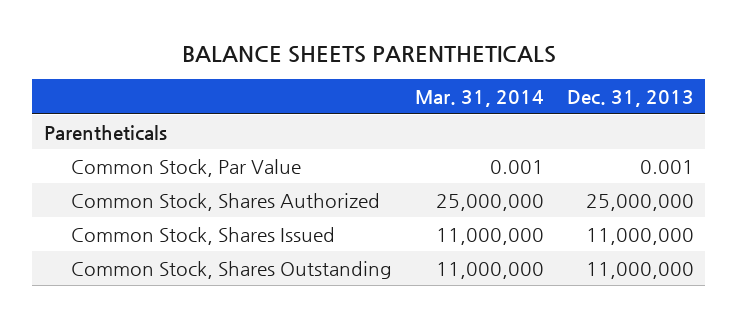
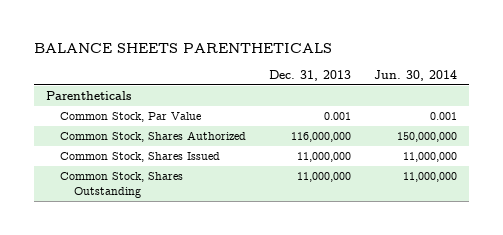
- | Mar. 31, 2014 | Dec. 31, 2013
+ | Dec. 31, 2013 | Jun. 30, 2014
- Common Stock, Shares Authorized | 25,000,000 | 25,000,000
+ Common Stock, Shares Authorized | 116,000,000 | 150,000,000

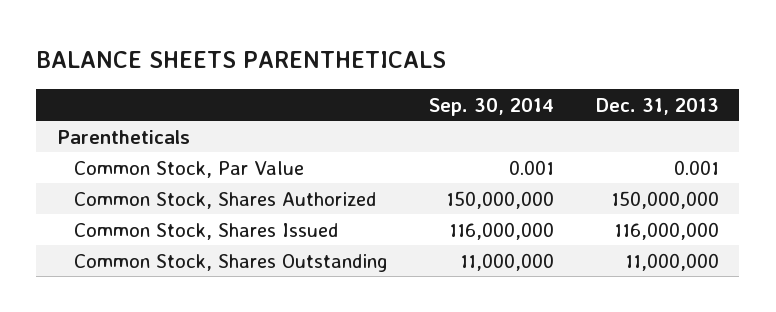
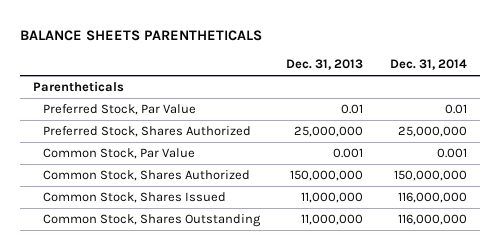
- | Sep. 30, 2014 | Dec. 31, 2013
+ | Dec. 31, 2013 | Dec. 31, 2014
+ Preferred Stock, Par Value | 0.01 | 0.01
+ Preferred Stock, Shares Authorized | 25,000,000 | 25,000,000
- Common Stock, Shares Issued | 116,000,000 | 116,000,000
+ Common Stock, Shares Issued | 11,000,000 | 116,000,000

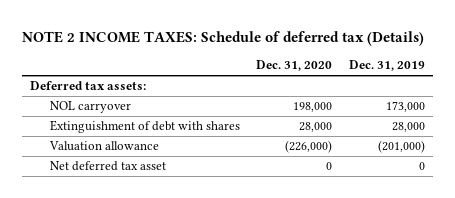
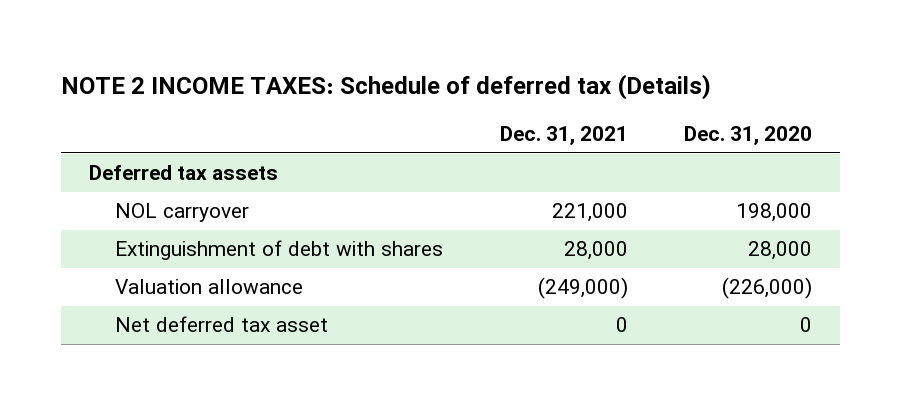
- | Dec. 31, 2020 | Dec. 31, 2019
+ | Dec. 31, 2021 | Dec. 31, 2020
- Deferred tax assets:
+ Deferred tax assets

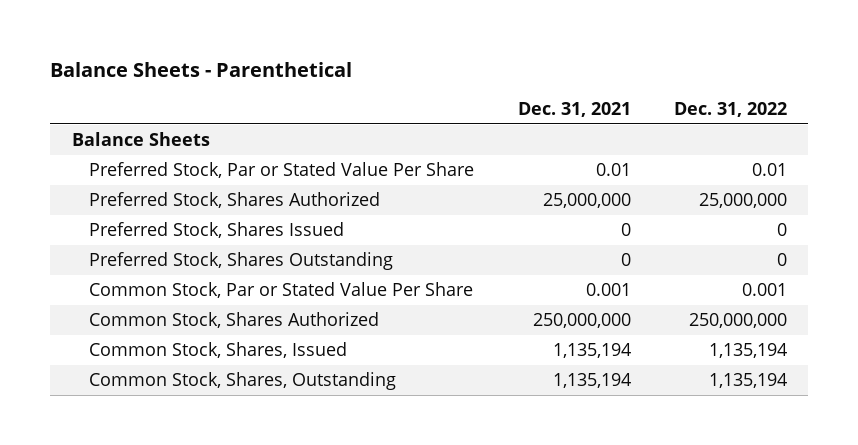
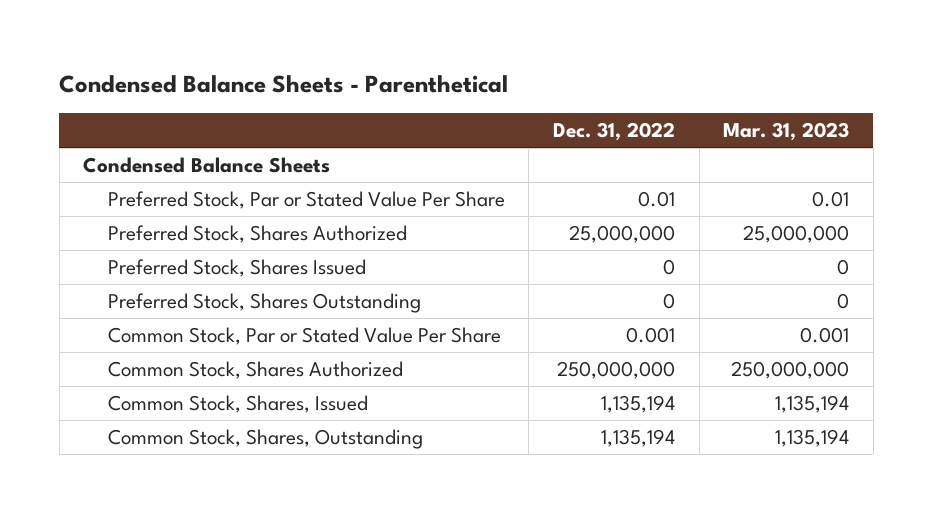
- Balance Sheets - Parenthetical
+ Condensed Balance Sheets - Parenthetical
- | Dec. 31, 2021 | Dec. 31, 2022
+ | Dec. 31, 2022 | Mar. 31, 2023
- Balance Sheets
+ Condensed Balance Sheets

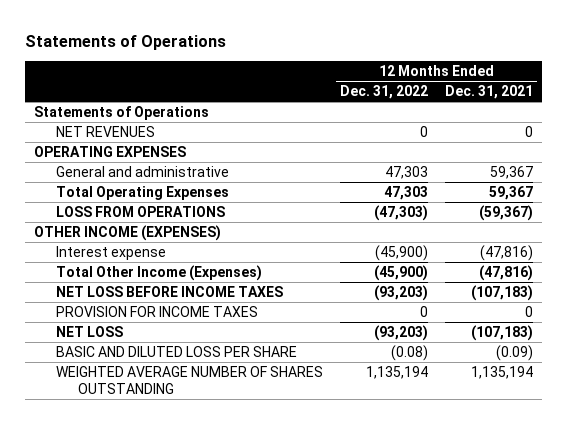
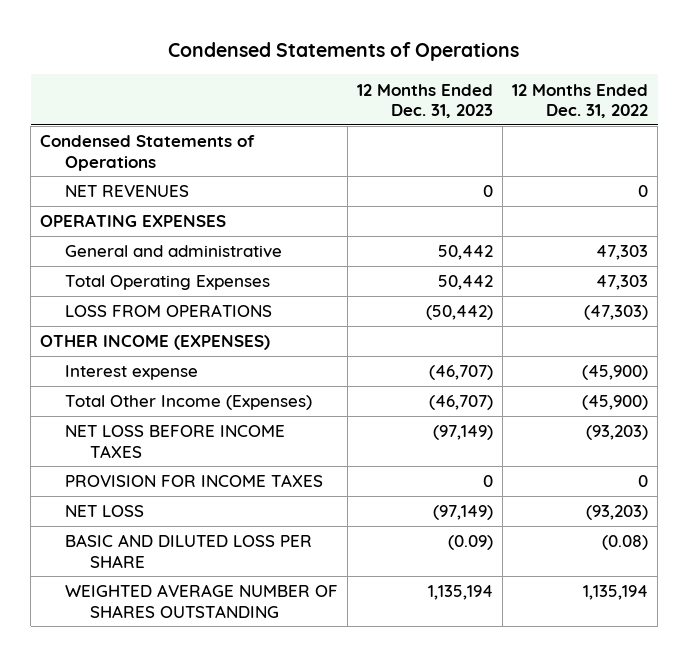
- Statements of Operations
+ Condensed Statements of Operations
- | 12 Months Ended Dec. 31, 2022 | 12 Months Ended Dec. 31, 2021
+ | 12 Months Ended Dec. 31, 2023 | 12 Months Ended Dec. 31, 2022
- Statements of Operations
+ Condensed Statements of Operations

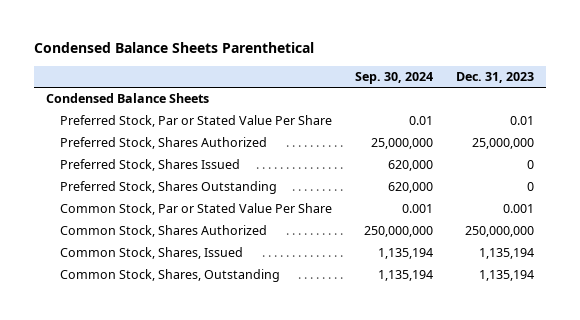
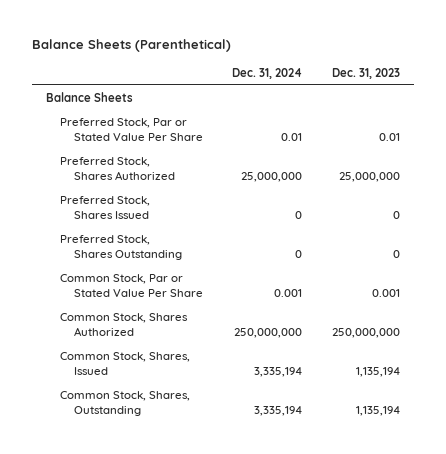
- Condensed Balance Sheets Parenthetical
+ Balance Sheets (Parenthetical)
- | Sep. 30, 2024 | Dec. 31, 2023
+ | Dec. 31, 2024 | Dec. 31, 2023
- Condensed Balance Sheets
+ Balance Sheets

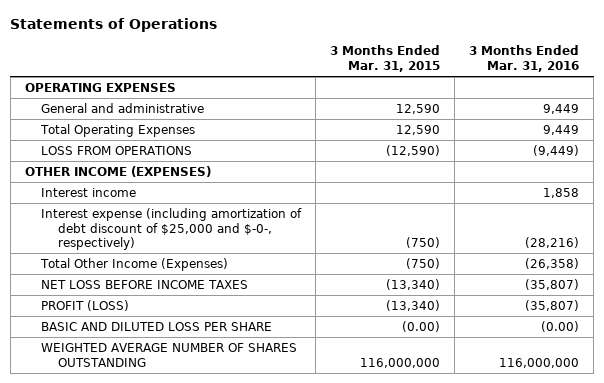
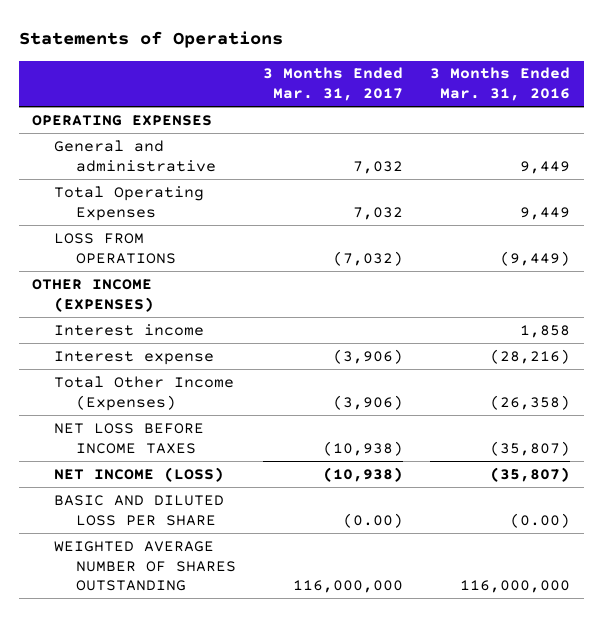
- | 3 Months Ended Mar. 31, 2015 | 3 Months Ended Mar. 31, 2016
+ | 3 Months Ended Mar. 31, 2017 | 3 Months Ended Mar. 31, 2016
- Interest expense (including amortization of debt discount of $25,000 and $-0-, respectively) | (750) | (28,216)
+ Interest expense | (3,906) | (28,216)
- PROFIT (LOSS) | (13,340) | (35,807)
+ NET INCOME (LOSS) | (10,938) | (35,807)

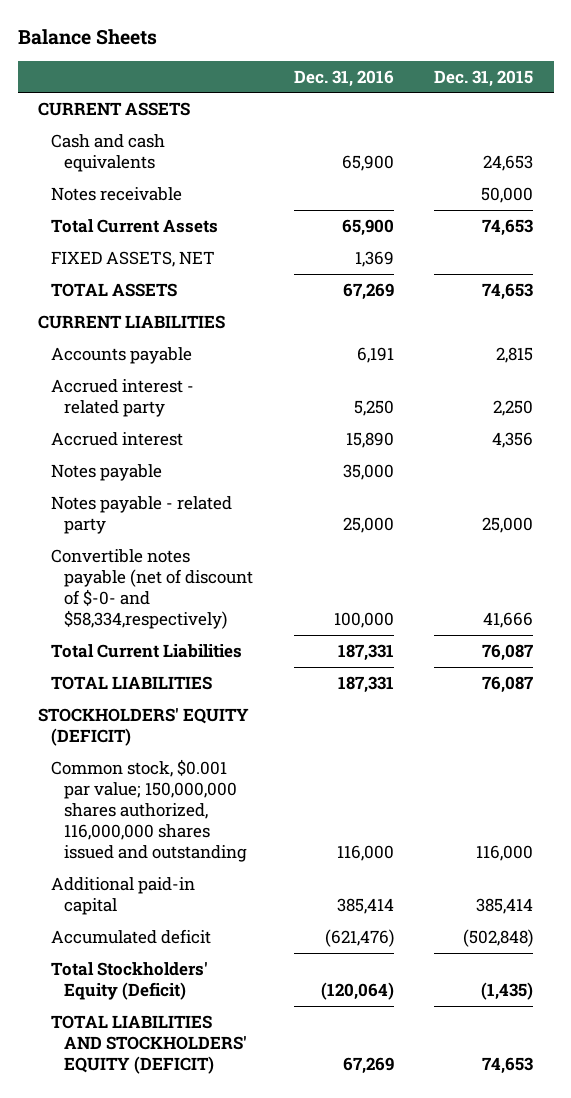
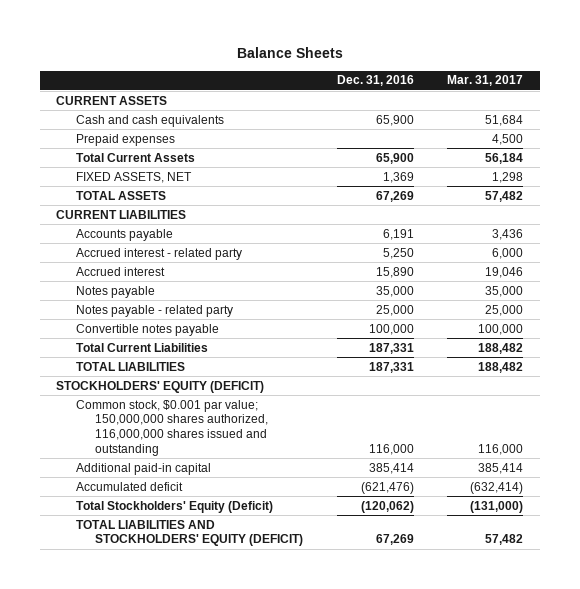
- | Dec. 31, 2016 | Dec. 31, 2015
+ | Dec. 31, 2016 | Mar. 31, 2017
- Notes receivable | | 50,000
+ Prepaid expenses | | 4,500
- Convertible notes payable (net of discount of $-0- and $58,334,respectively) | 100,000 | 41,666
+ Convertible notes payable | 100,000 | 100,000
- Total Stockholders' Equity (Deficit) | (120,064) | (1,435)
+ Total Stockholders' Equity (Deficit) | (120,062) | (131,000)

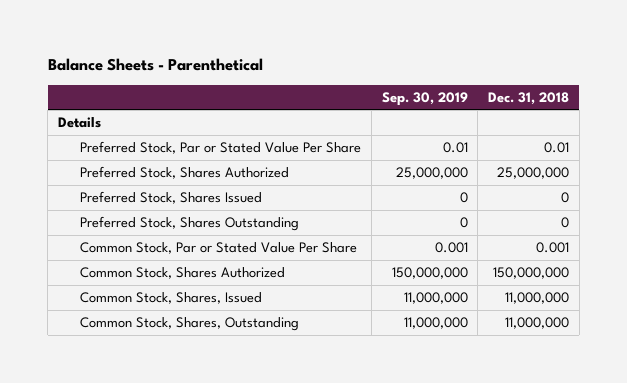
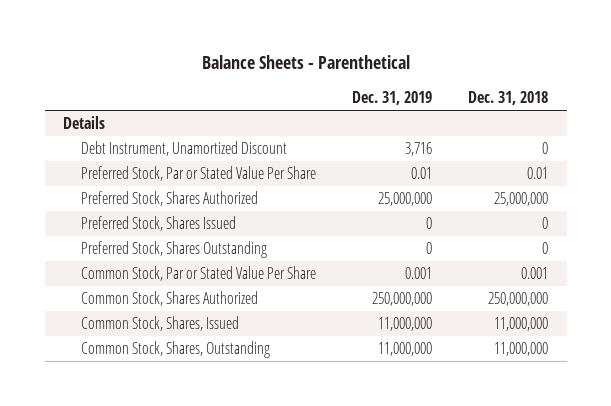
- | Sep. 30, 2019 | Dec. 31, 2018
+ | Dec. 31, 2019 | Dec. 31, 2018
+ Debt Instrument, Unamortized Discount | 3,716 | 0
- Common Stock, Shares Authorized | 150,000,000 | 150,000,000
+ Common Stock, Shares Authorized | 250,000,000 | 250,000,000

